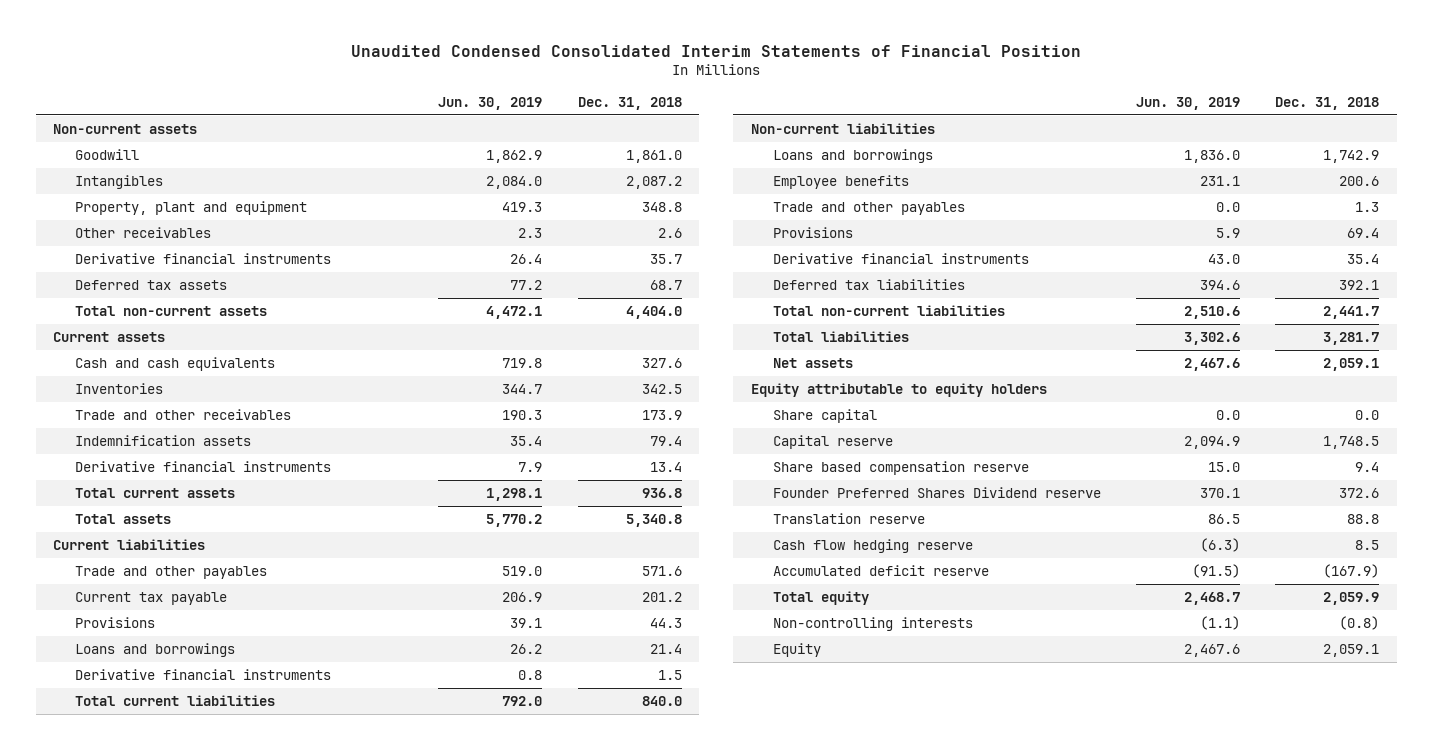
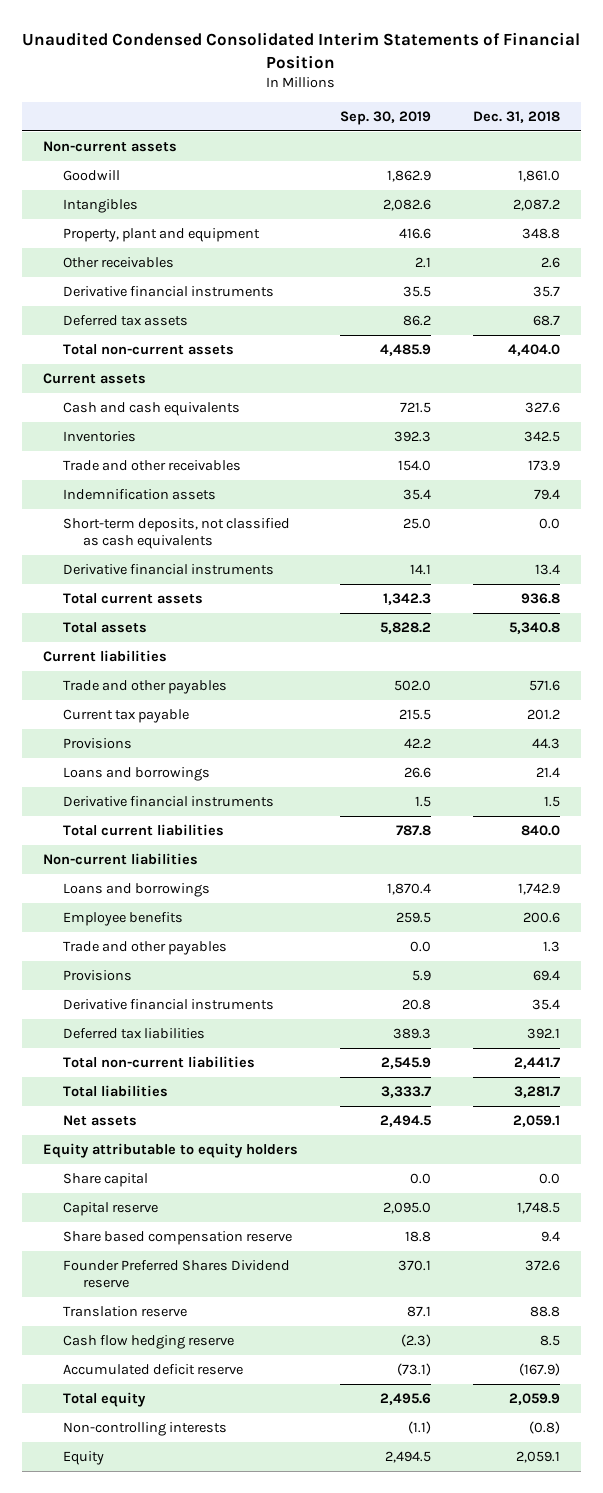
- | Jun. 30, 2019 | Dec. 31, 2018
+ | Sep. 30, 2019 | Dec. 31, 2018
+ Short-term deposits, not classified as cash equivalents | 25.0 | 0.0

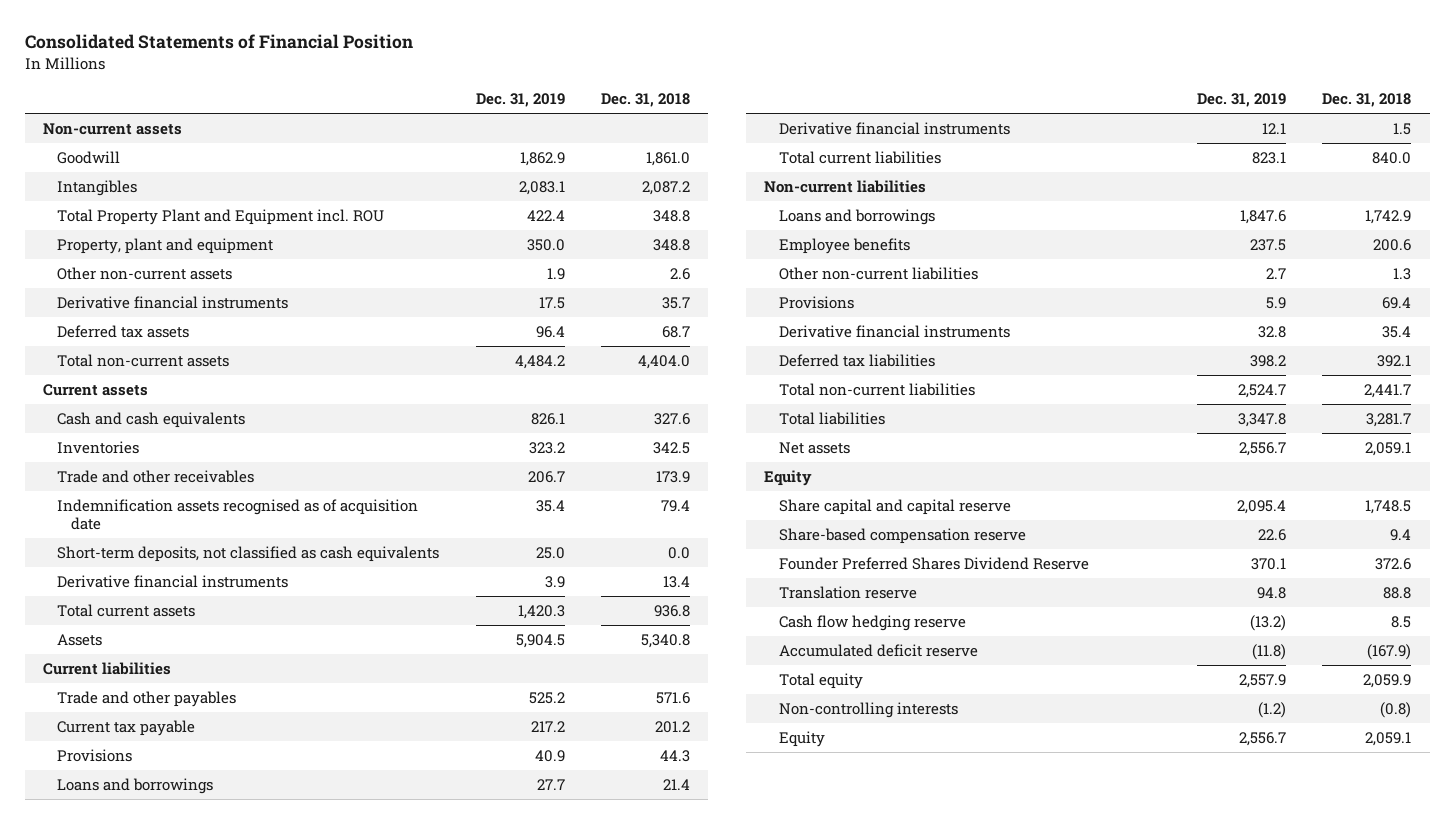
- Unaudited Condensed Consolidated Interim Statements of Financial Position
+ Consolidated Statements of Financial Position
- | Sep. 30, 2019 | Dec. 31, 2018
+ | Dec. 31, 2019 | Dec. 31, 2018
+ Total Property Plant and Equipment incl. ROU | 422.4 | 348.8
- Other receivables | 2.1 | 2.6
+ Other non-current assets | 1.9 | 2.6
- Indemnification assets | 35.4 | 79.4
+ Indemnification assets recognised as of acquisition date | 35.4 | 79.4
- Total assets | 5,828.2 | 5,340.8
+ Assets | 5,904.5 | 5,340.8
- Trade and other payables | 0.0 | 1.3
+ Other non-current liabilities | 2.7 | 1.3
- Equity attributable to equity holders
- Share capital | 0.0 | 0.0
- Capital reserve | 2,095.0 | 1,748.5
- Share based compensation reserve | 18.8 | 9.4
- Founder Preferred Shares Dividend reserve | 370.1 | 372.6
+ Equity
+ Share capital and capital reserve | 2,095.4 | 1,748.5
+ Share-based compensation reserve | 22.6 | 9.4
+ Founder Preferred Shares Dividend Reserve | 370.1 | 372.6

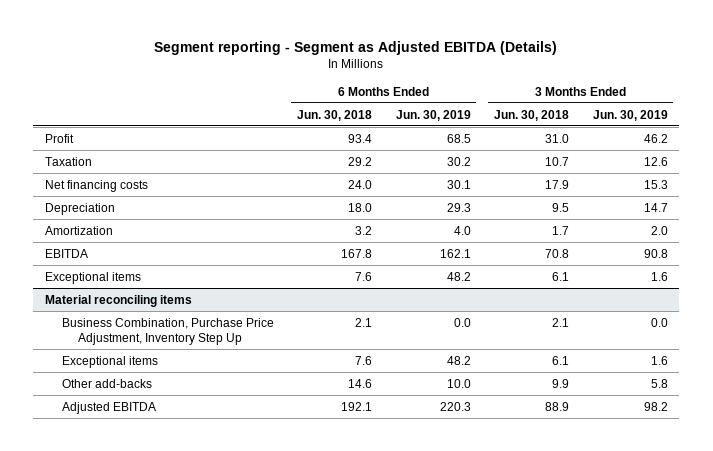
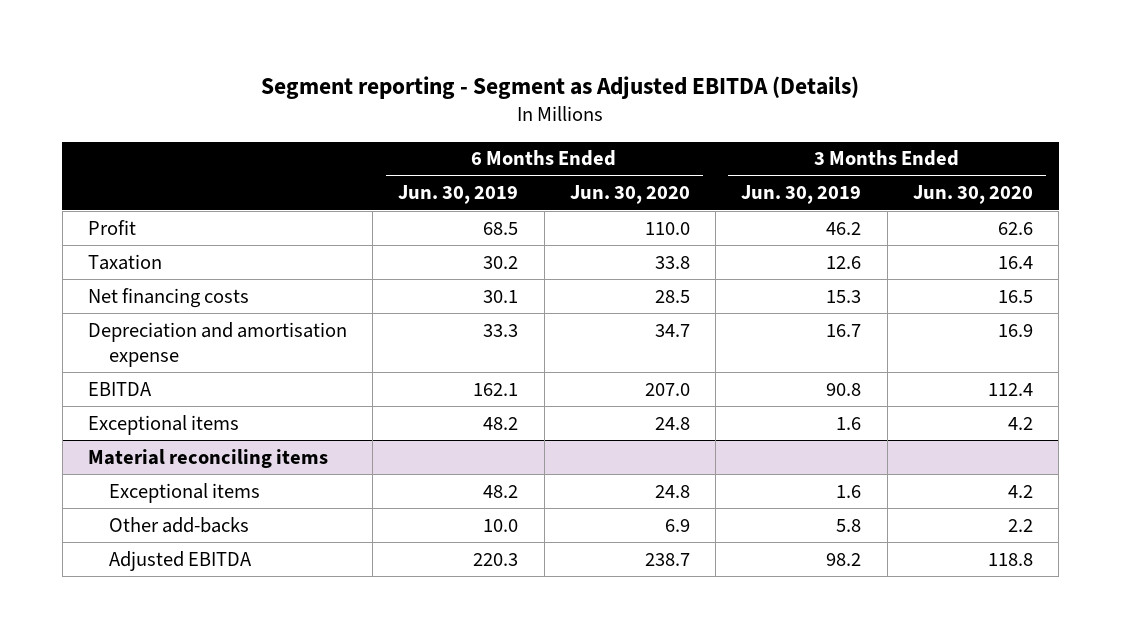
- | 6 Months Ended Jun. 30, 2018 | 6 Months Ended Jun. 30, 2019 | 3 Months Ended Jun. 30, 2018 | 3 Months Ended Jun. 30, 2019
+ | 6 Months Ended Jun. 30, 2019 | 6 Months Ended Jun. 30, 2020 | 3 Months Ended Jun. 30, 2019 | 3 Months Ended Jun. 30, 2020
- Depreciation | 18.0 | 29.3 | 9.5 | 14.7
- Amortization | 3.2 | 4.0 | 1.7 | 2.0
+ Depreciation and amortisation expense | 33.3 | 34.7 | 16.7 | 16.9
@ Material reconciling items
- Business Combination, Purchase Price Adjustment, Inventory Step Up | 2.1 | 0.0 | 2.1 | 0.0

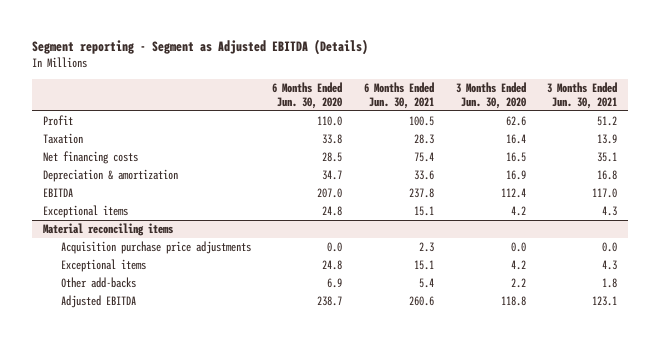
- | 6 Months Ended Jun. 30, 2019 | 6 Months Ended Jun. 30, 2020 | 3 Months Ended Jun. 30, 2019 | 3 Months Ended Jun. 30, 2020
+ | 6 Months Ended Jun. 30, 2020 | 6 Months Ended Jun. 30, 2021 | 3 Months Ended Jun. 30, 2020 | 3 Months Ended Jun. 30, 2021
- Depreciation and amortisation expense | 33.3 | 34.7 | 16.7 | 16.9
+ Depreciation & amortization | 34.7 | 33.6 | 16.9 | 16.8
@ Material reconciling items
+ Acquisition purchase price adjustments | 0.0 | 2.3 | 0.0 | 0.0

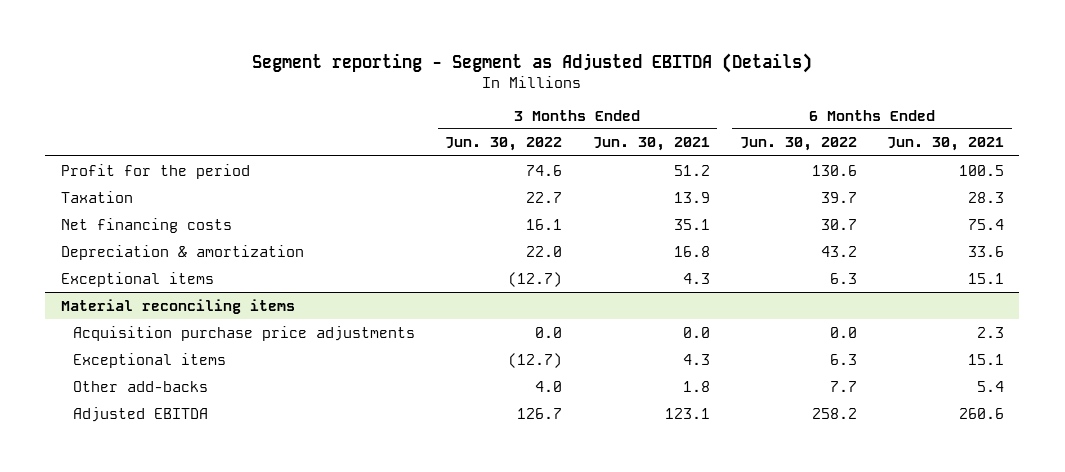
- | 6 Months Ended Jun. 30, 2020 | 6 Months Ended Jun. 30, 2021 | 3 Months Ended Jun. 30, 2020 | 3 Months Ended Jun. 30, 2021
+ | 3 Months Ended Jun. 30, 2022 | 3 Months Ended Jun. 30, 2021 | 6 Months Ended Jun. 30, 2022 | 6 Months Ended Jun. 30, 2021
- Profit | 110.0 | 100.5 | 62.6 | 51.2
+ Profit for the period | 74.6 | 51.2 | 130.6 | 100.5
- EBITDA | 207.0 | 237.8 | 112.4 | 117.0

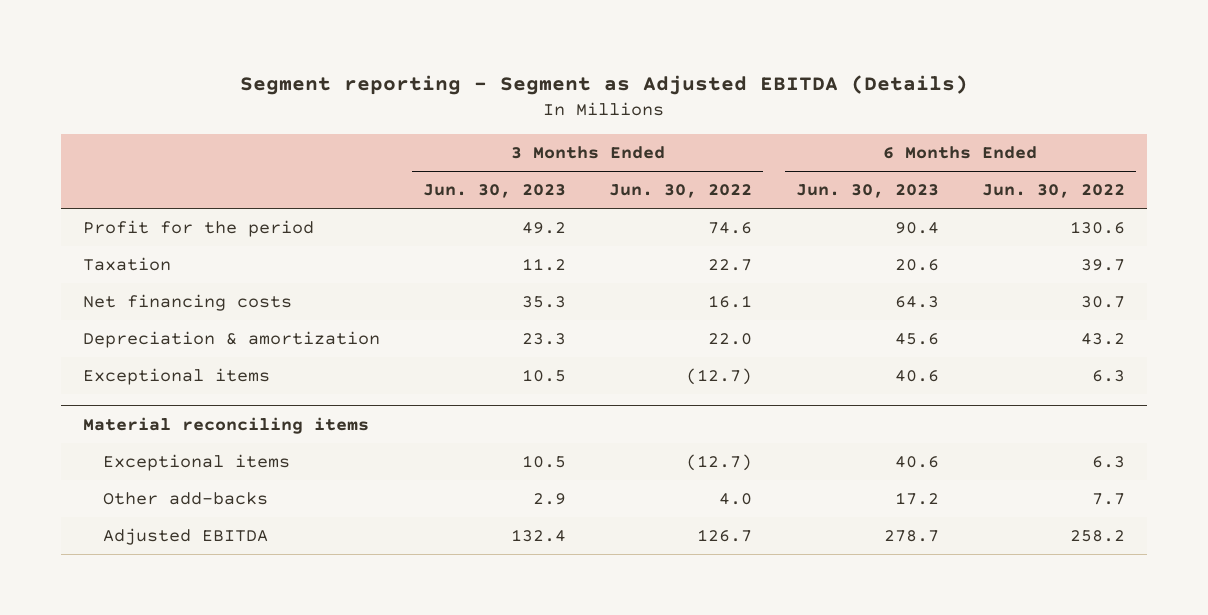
- | 3 Months Ended Jun. 30, 2022 | 3 Months Ended Jun. 30, 2021 | 6 Months Ended Jun. 30, 2022 | 6 Months Ended Jun. 30, 2021
+ | 3 Months Ended Jun. 30, 2023 | 3 Months Ended Jun. 30, 2022 | 6 Months Ended Jun. 30, 2023 | 6 Months Ended Jun. 30, 2022
@ Material reconciling items
- Acquisition purchase price adjustments | 0.0 | 0.0 | 0.0 | 2.3

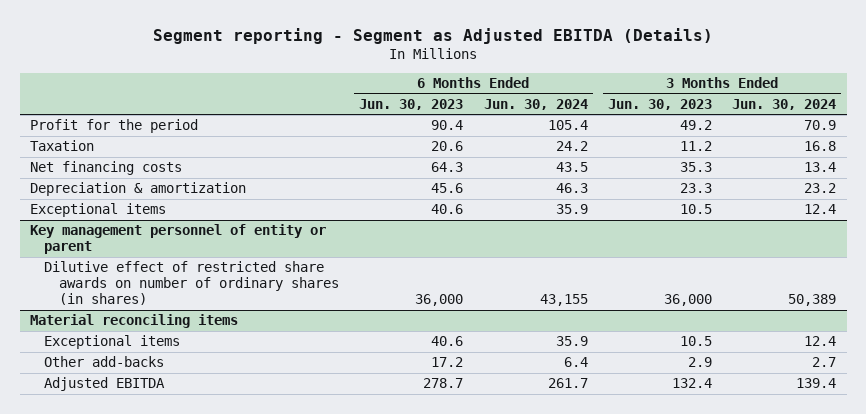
- | 3 Months Ended Jun. 30, 2023 | 3 Months Ended Jun. 30, 2022 | 6 Months Ended Jun. 30, 2023 | 6 Months Ended Jun. 30, 2022
+ | 6 Months Ended Jun. 30, 2023 | 6 Months Ended Jun. 30, 2024 | 3 Months Ended Jun. 30, 2023 | 3 Months Ended Jun. 30, 2024
+ Key management personnel of entity or parent
+ Dilutive effect of restricted share awards on number of ordinary shares (in shares) | 36,000 | 43,155 | 36,000 | 50,389

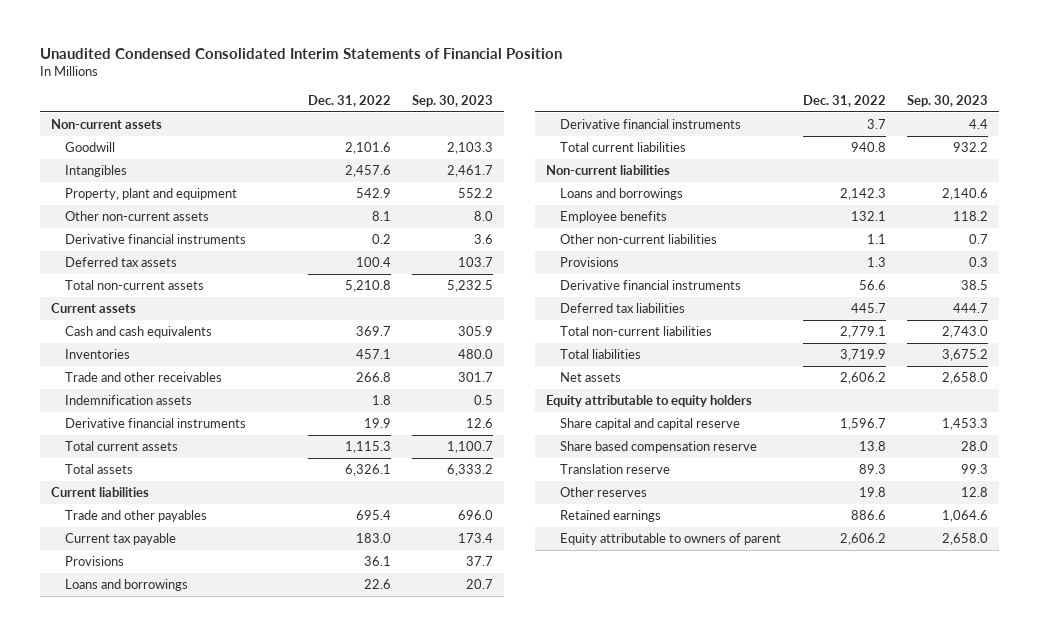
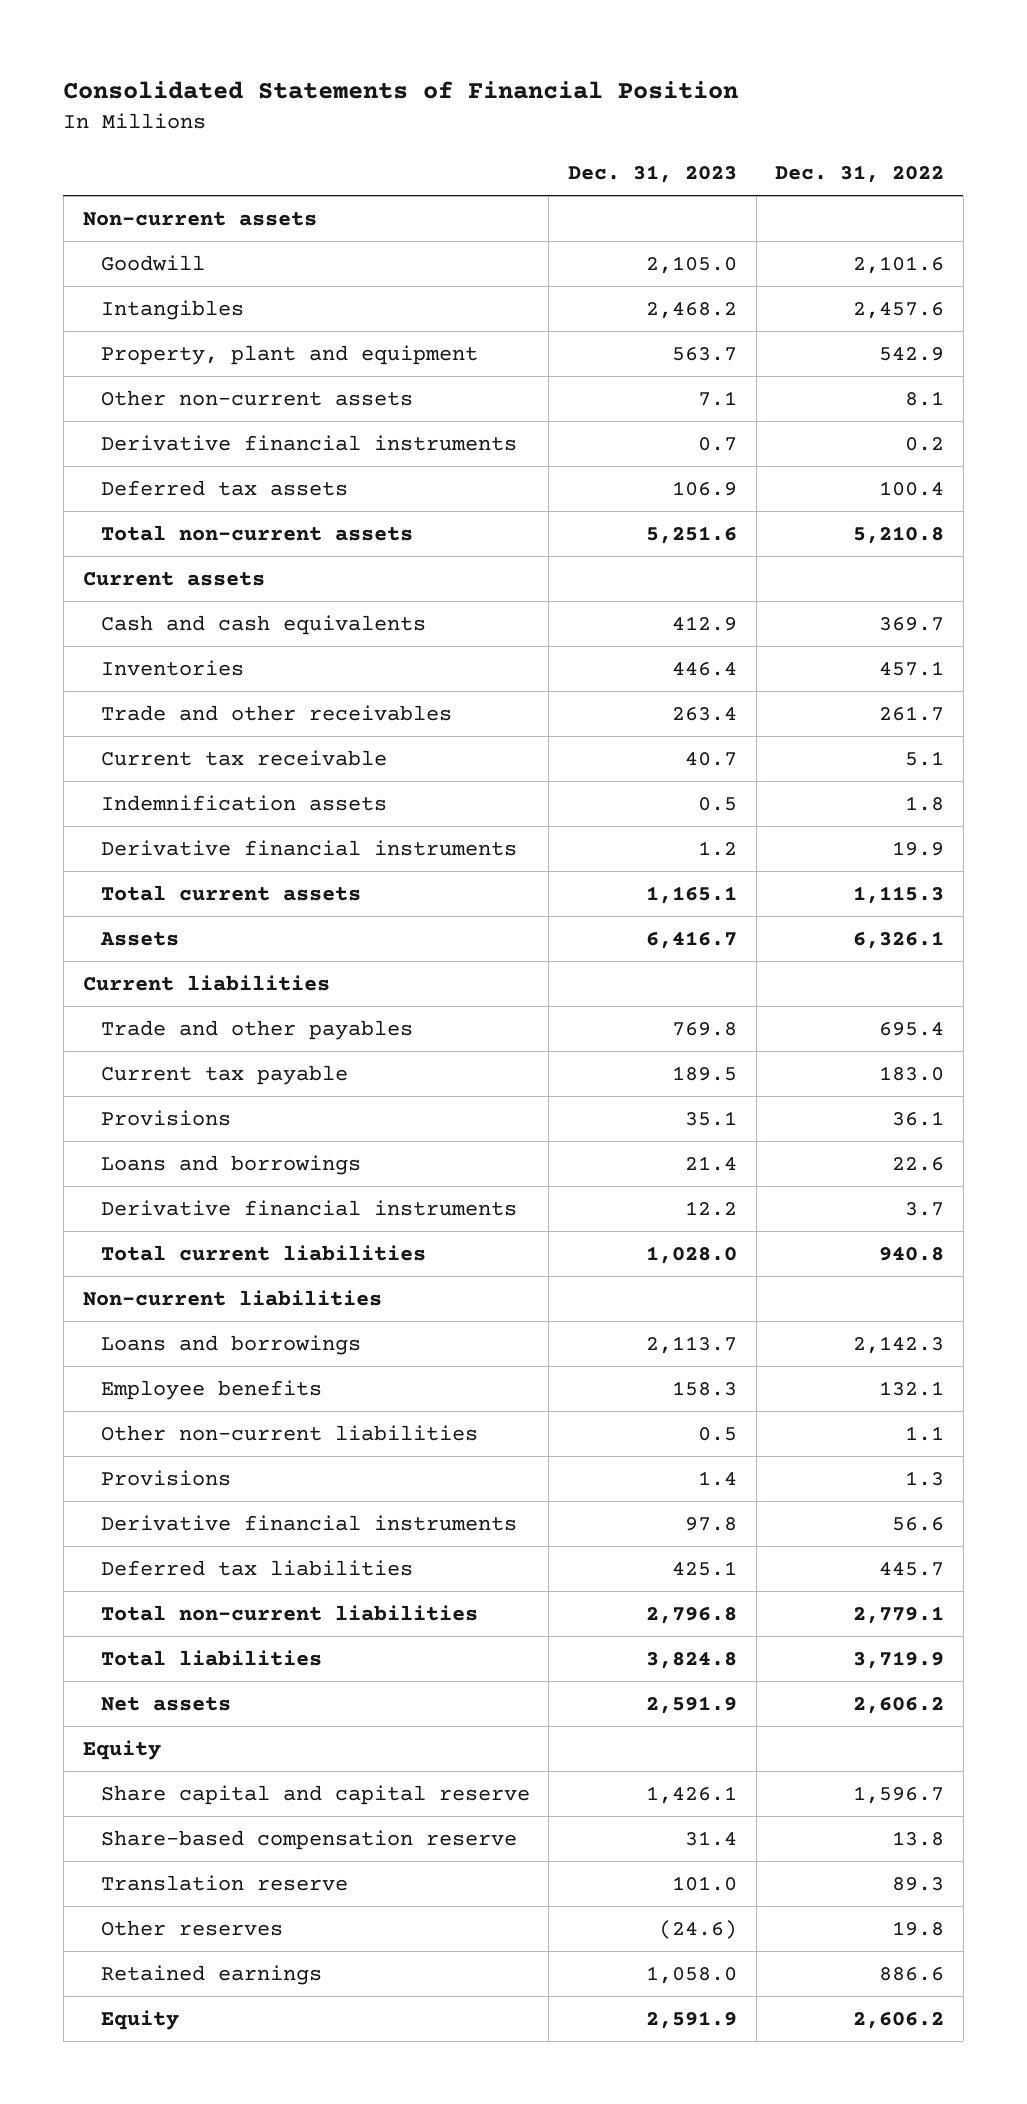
- Unaudited Condensed Consolidated Interim Statements of Financial Position
+ Consolidated Statements of Financial Position
- | Dec. 31, 2022 | Sep. 30, 2023
+ | Dec. 31, 2023 | Dec. 31, 2022
- Trade and other receivables | 266.8 | 301.7
+ Trade and other receivables | 263.4 | 261.7
+ Current tax receivable | 40.7 | 5.1
- Total assets | 6,326.1 | 6,333.2
+ Assets | 6,416.7 | 6,326.1
- Equity attributable to equity holders
+ Equity
- Share based compensation reserve | 13.8 | 28.0
+ Share-based compensation reserve | 31.4 | 13.8
- Equity attributable to owners of parent | 2,606.2 | 2,658.0
+ Equity | 2,591.9 | 2,606.2

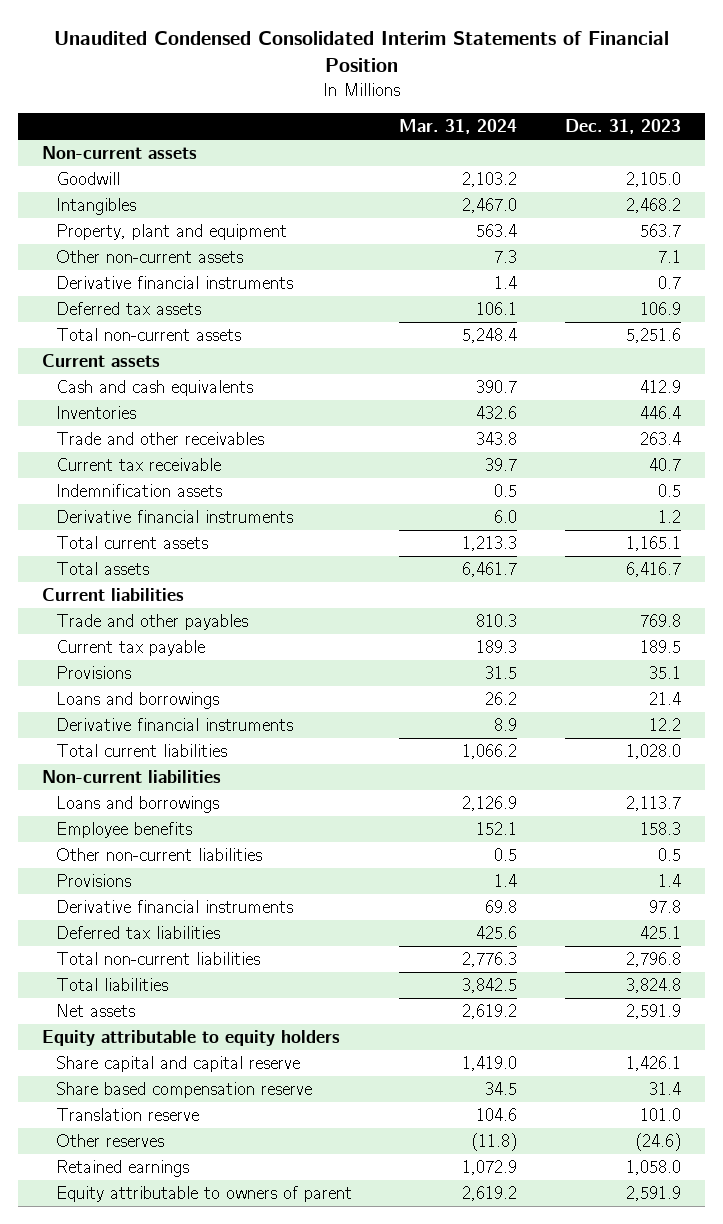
- Consolidated Statements of Financial Position
+ Unaudited Condensed Consolidated Interim Statements of Financial Position
- | Dec. 31, 2023 | Dec. 31, 2022
+ | Mar. 31, 2024 | Dec. 31, 2023
- Assets | 6,416.7 | 6,326.1
+ Total assets | 6,461.7 | 6,416.7
- Equity
+ Equity attributable to equity holders
- Share-based compensation reserve | 31.4 | 13.8
+ Share based compensation reserve | 34.5 | 31.4
- Equity | 2,591.9 | 2,606.2
+ Equity attributable to owners of parent | 2,619.2 | 2,591.9

